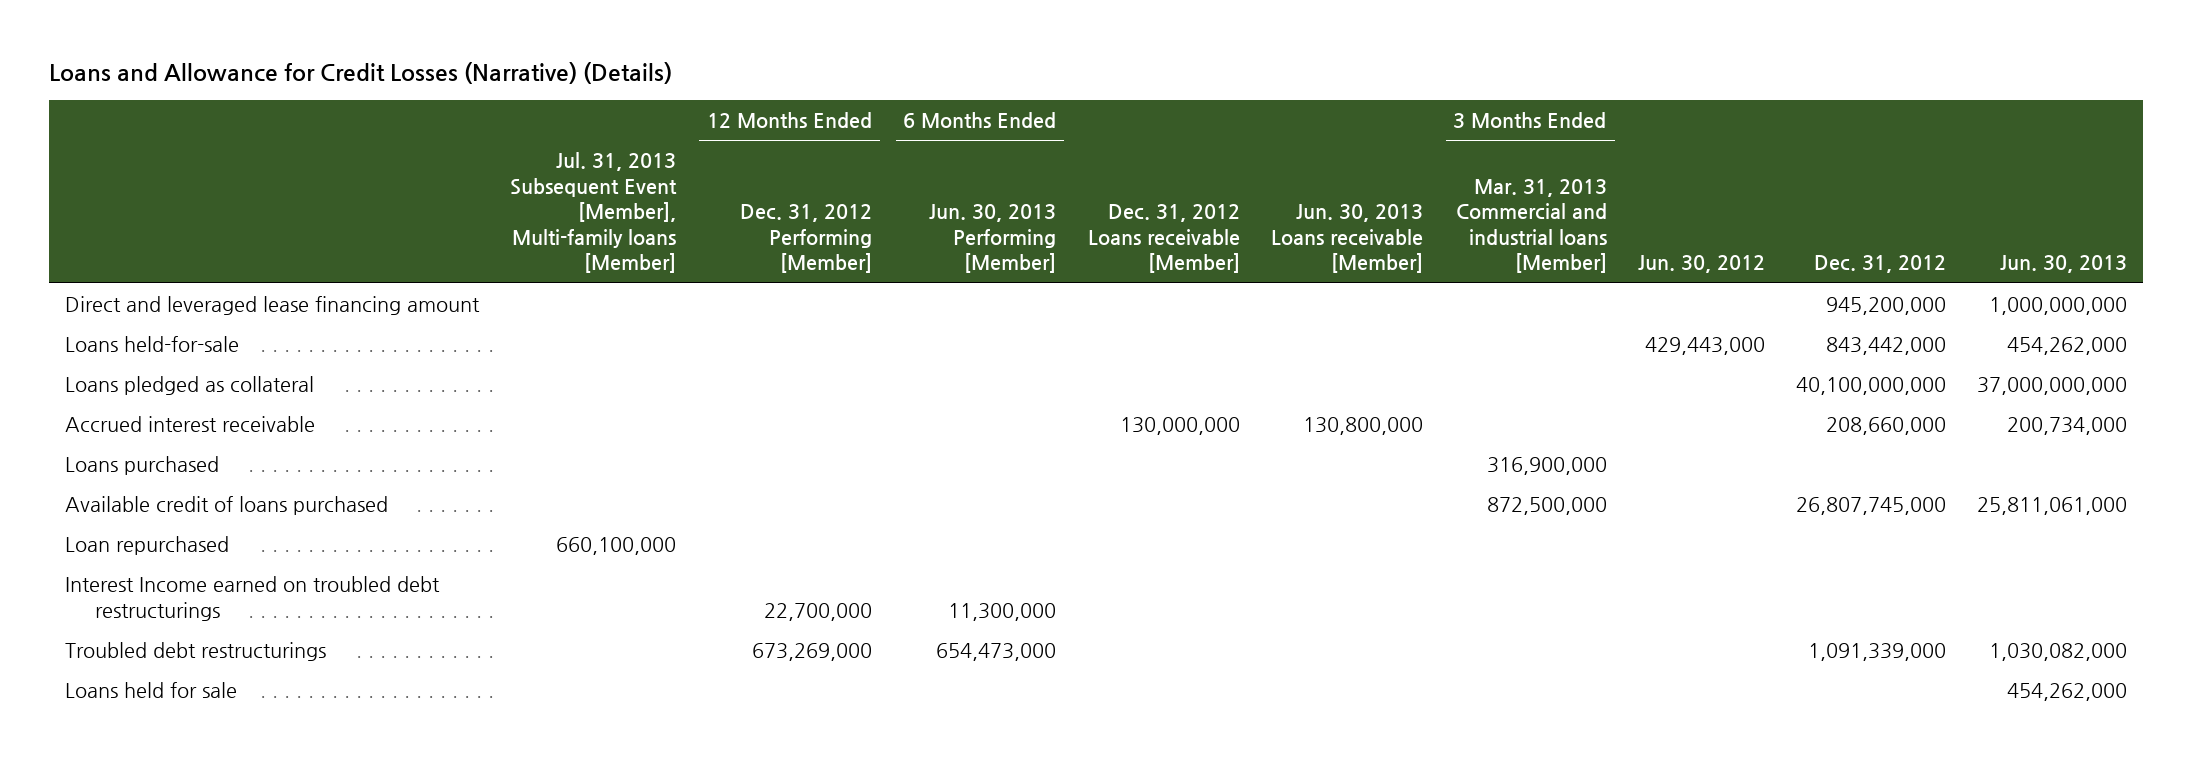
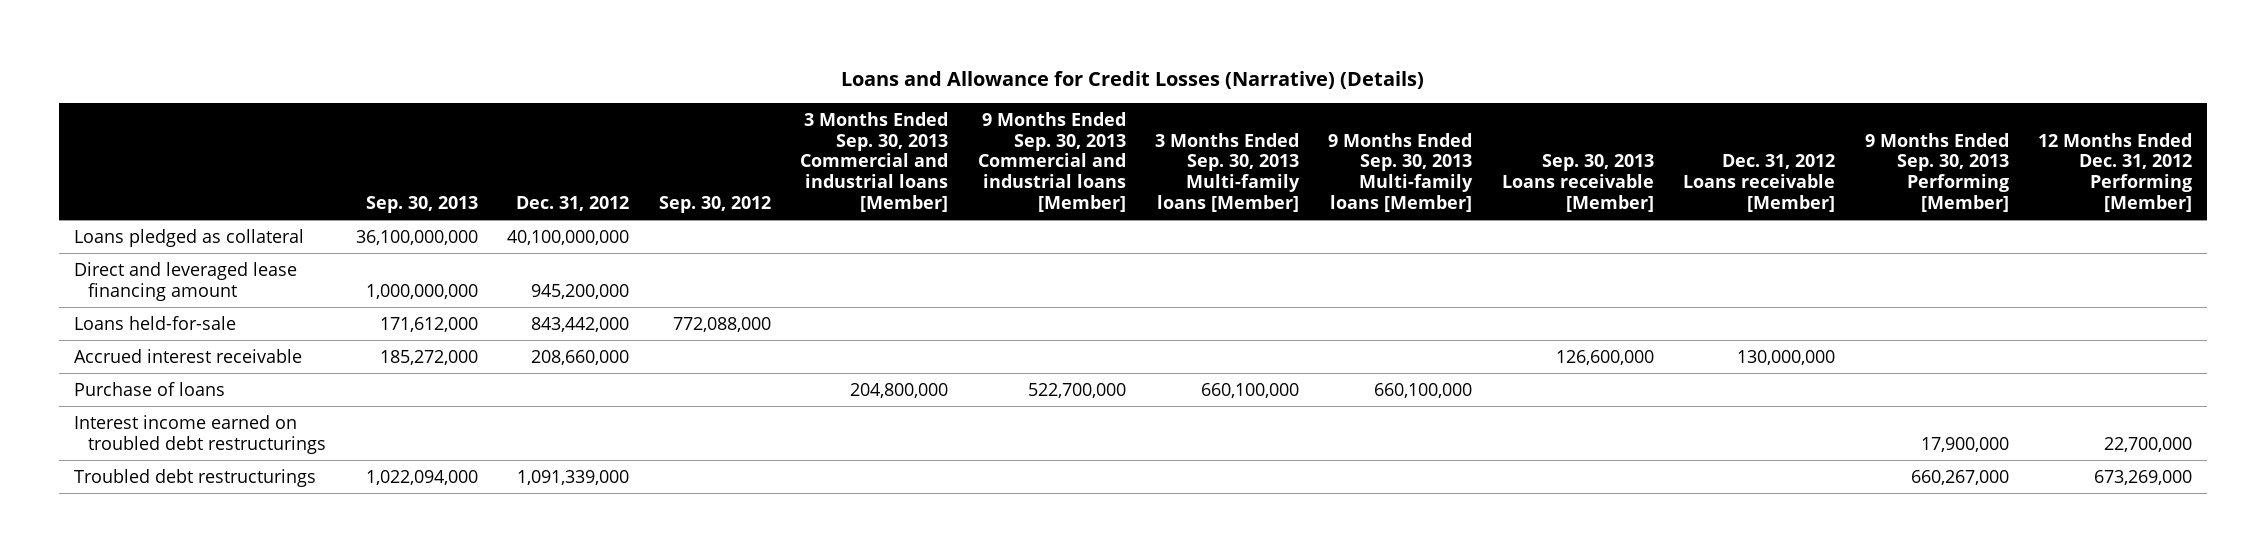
- | Jul. 31, 2013 Subsequent Event [Member], Multi-family loans [Member] | 12 Months Ended Dec. 31, 2012 Performing [Member] | 6 Months Ended Jun. 30, 2013 Performing [Member] | Dec. 31, 2012 Loans receivable [Member] | Jun. 30, 2013 Loans receivable [Member] | 3 Months Ended Mar. 31, 2013 Commercial and industrial loans [Member] | Jun. 30, 2012 | Dec. 31, 2012 | Jun. 30, 2013
+ | Sep. 30, 2013 | Dec. 31, 2012 | Sep. 30, 2012 | 3 Months Ended Sep. 30, 2013 Commercial and industrial loans [Member] | 9 Months Ended Sep. 30, 2013 Commercial and industrial loans [Member] | 3 Months Ended Sep. 30, 2013 Multi-family loans [Member] | 9 Months Ended Sep. 30, 2013 Multi-family loans [Member] | Sep. 30, 2013 Loans receivable [Member] | Dec. 31, 2012 Loans receivable [Member] | 9 Months Ended Sep. 30, 2013 Performing [Member] | 12 Months Ended Dec. 31, 2012 Performing [Member]
moved up: Loans pledged as collateral | 36,100,000,000 | 40,100,000,000 | | | | | | | | |
- Loans purchased | | | | | | 316,900,000 | | |
- Available credit of loans purchased | | | | | | 872,500,000 | | 26,807,745,000 | 25,811,061,000
- Loan repurchased | 660,100,000 | | | | | | | |
- Interest Income earned on troubled debt restructurings | | 22,700,000 | 11,300,000 | | | | | |
+ Purchase of loans | | | | 204,800,000 | 522,700,000 | 660,100,000 | 660,100,000 | | | |
+ Interest income earned on troubled debt restructurings | | | | | | | | | | 17,900,000 | 22,700,000
- Loans held for sale | | | | | | | | | 454,262,000

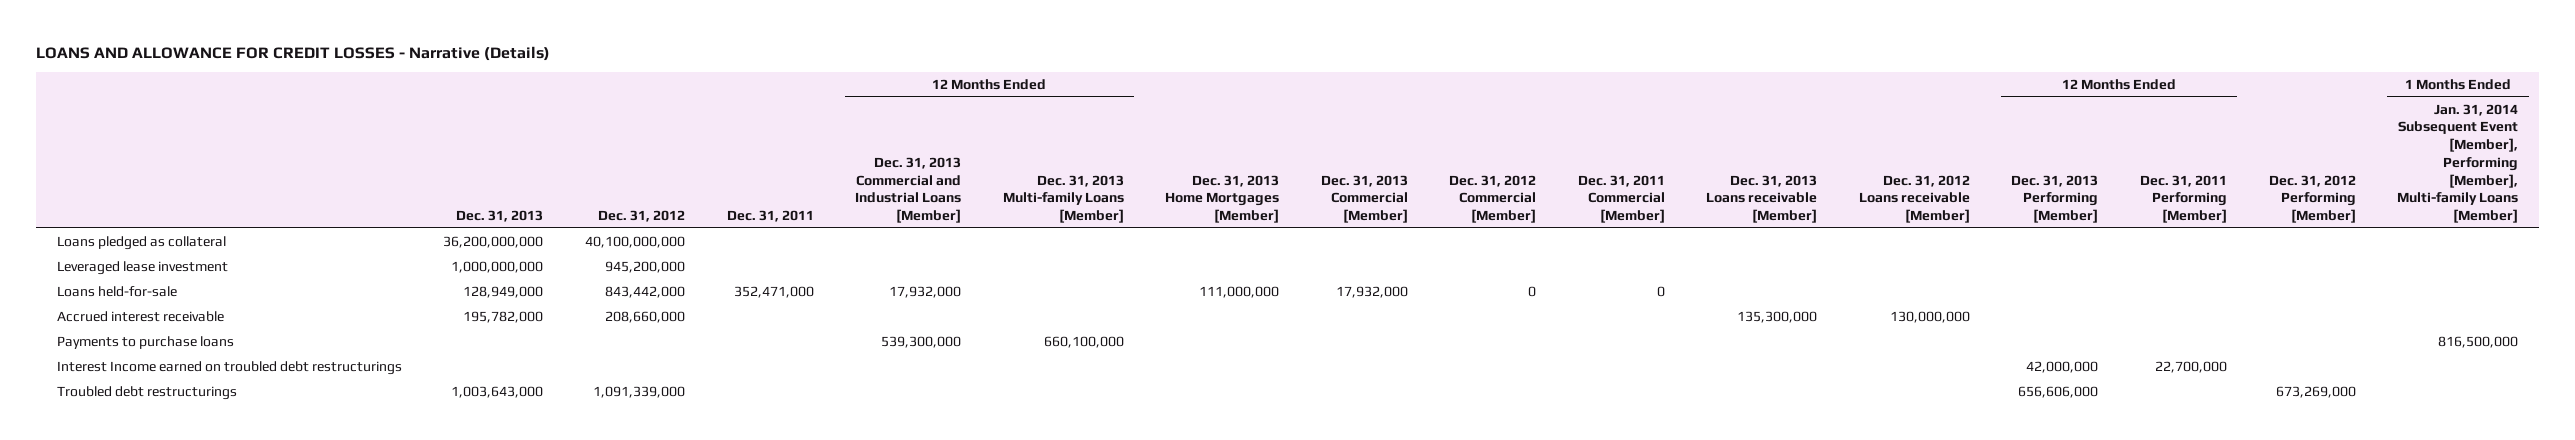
- Loans and Allowance for Credit Losses (Narrative) (Details)
+ LOANS AND ALLOWANCE FOR CREDIT LOSSES - Narrative (Details)
- | Sep. 30, 2013 | Dec. 31, 2012 | Sep. 30, 2012 | 3 Months Ended Sep. 30, 2013 Commercial and industrial loans [Member] | 9 Months Ended Sep. 30, 2013 Commercial and industrial loans [Member] | 3 Months Ended Sep. 30, 2013 Multi-family loans [Member] | 9 Months Ended Sep. 30, 2013 Multi-family loans [Member] | Sep. 30, 2013 Loans receivable [Member] | Dec. 31, 2012 Loans receivable [Member] | 9 Months Ended Sep. 30, 2013 Performing [Member] | 12 Months Ended Dec. 31, 2012 Performing [Member]
+ | Dec. 31, 2013 | Dec. 31, 2012 | Dec. 31, 2011 | 12 Months Ended Dec. 31, 2013 Commercial and Industrial Loans [Member] | 12 Months Ended Dec. 31, 2013 Multi-family Loans [Member] | Dec. 31, 2013 Home Mortgages [Member] | Dec. 31, 2013 Commercial [Member] | Dec. 31, 2012 Commercial [Member] | Dec. 31, 2011 Commercial [Member] | Dec. 31, 2013 Loans receivable [Member] | Dec. 31, 2012 Loans receivable [Member] | 12 Months Ended Dec. 31, 2013 Performing [Member] | 12 Months Ended Dec. 31, 2011 Performing [Member] | Dec. 31, 2012 Performing [Member] | 1 Months Ended Jan. 31, 2014 Subsequent Event [Member], Performing [Member], Multi-family Loans [Member]
- Direct and leveraged lease financing amount | 1,000,000,000 | 945,200,000 | | | | | | | | |
+ Leveraged lease investment | 1,000,000,000 | 945,200,000 | | | | | | | | | | | | |
- Purchase of loans | | | | 204,800,000 | 522,700,000 | 660,100,000 | 660,100,000 | | | |
- Interest income earned on troubled debt restructurings | | | | | | | | | | 17,900,000 | 22,700,000
+ Payments to purchase loans | | | | 539,300,000 | 660,100,000 | | | | | | | | | | 816,500,000
+ Interest Income earned on troubled debt restructurings | | | | | | | | | | | | 42,000,000 | 22,700,000 | |

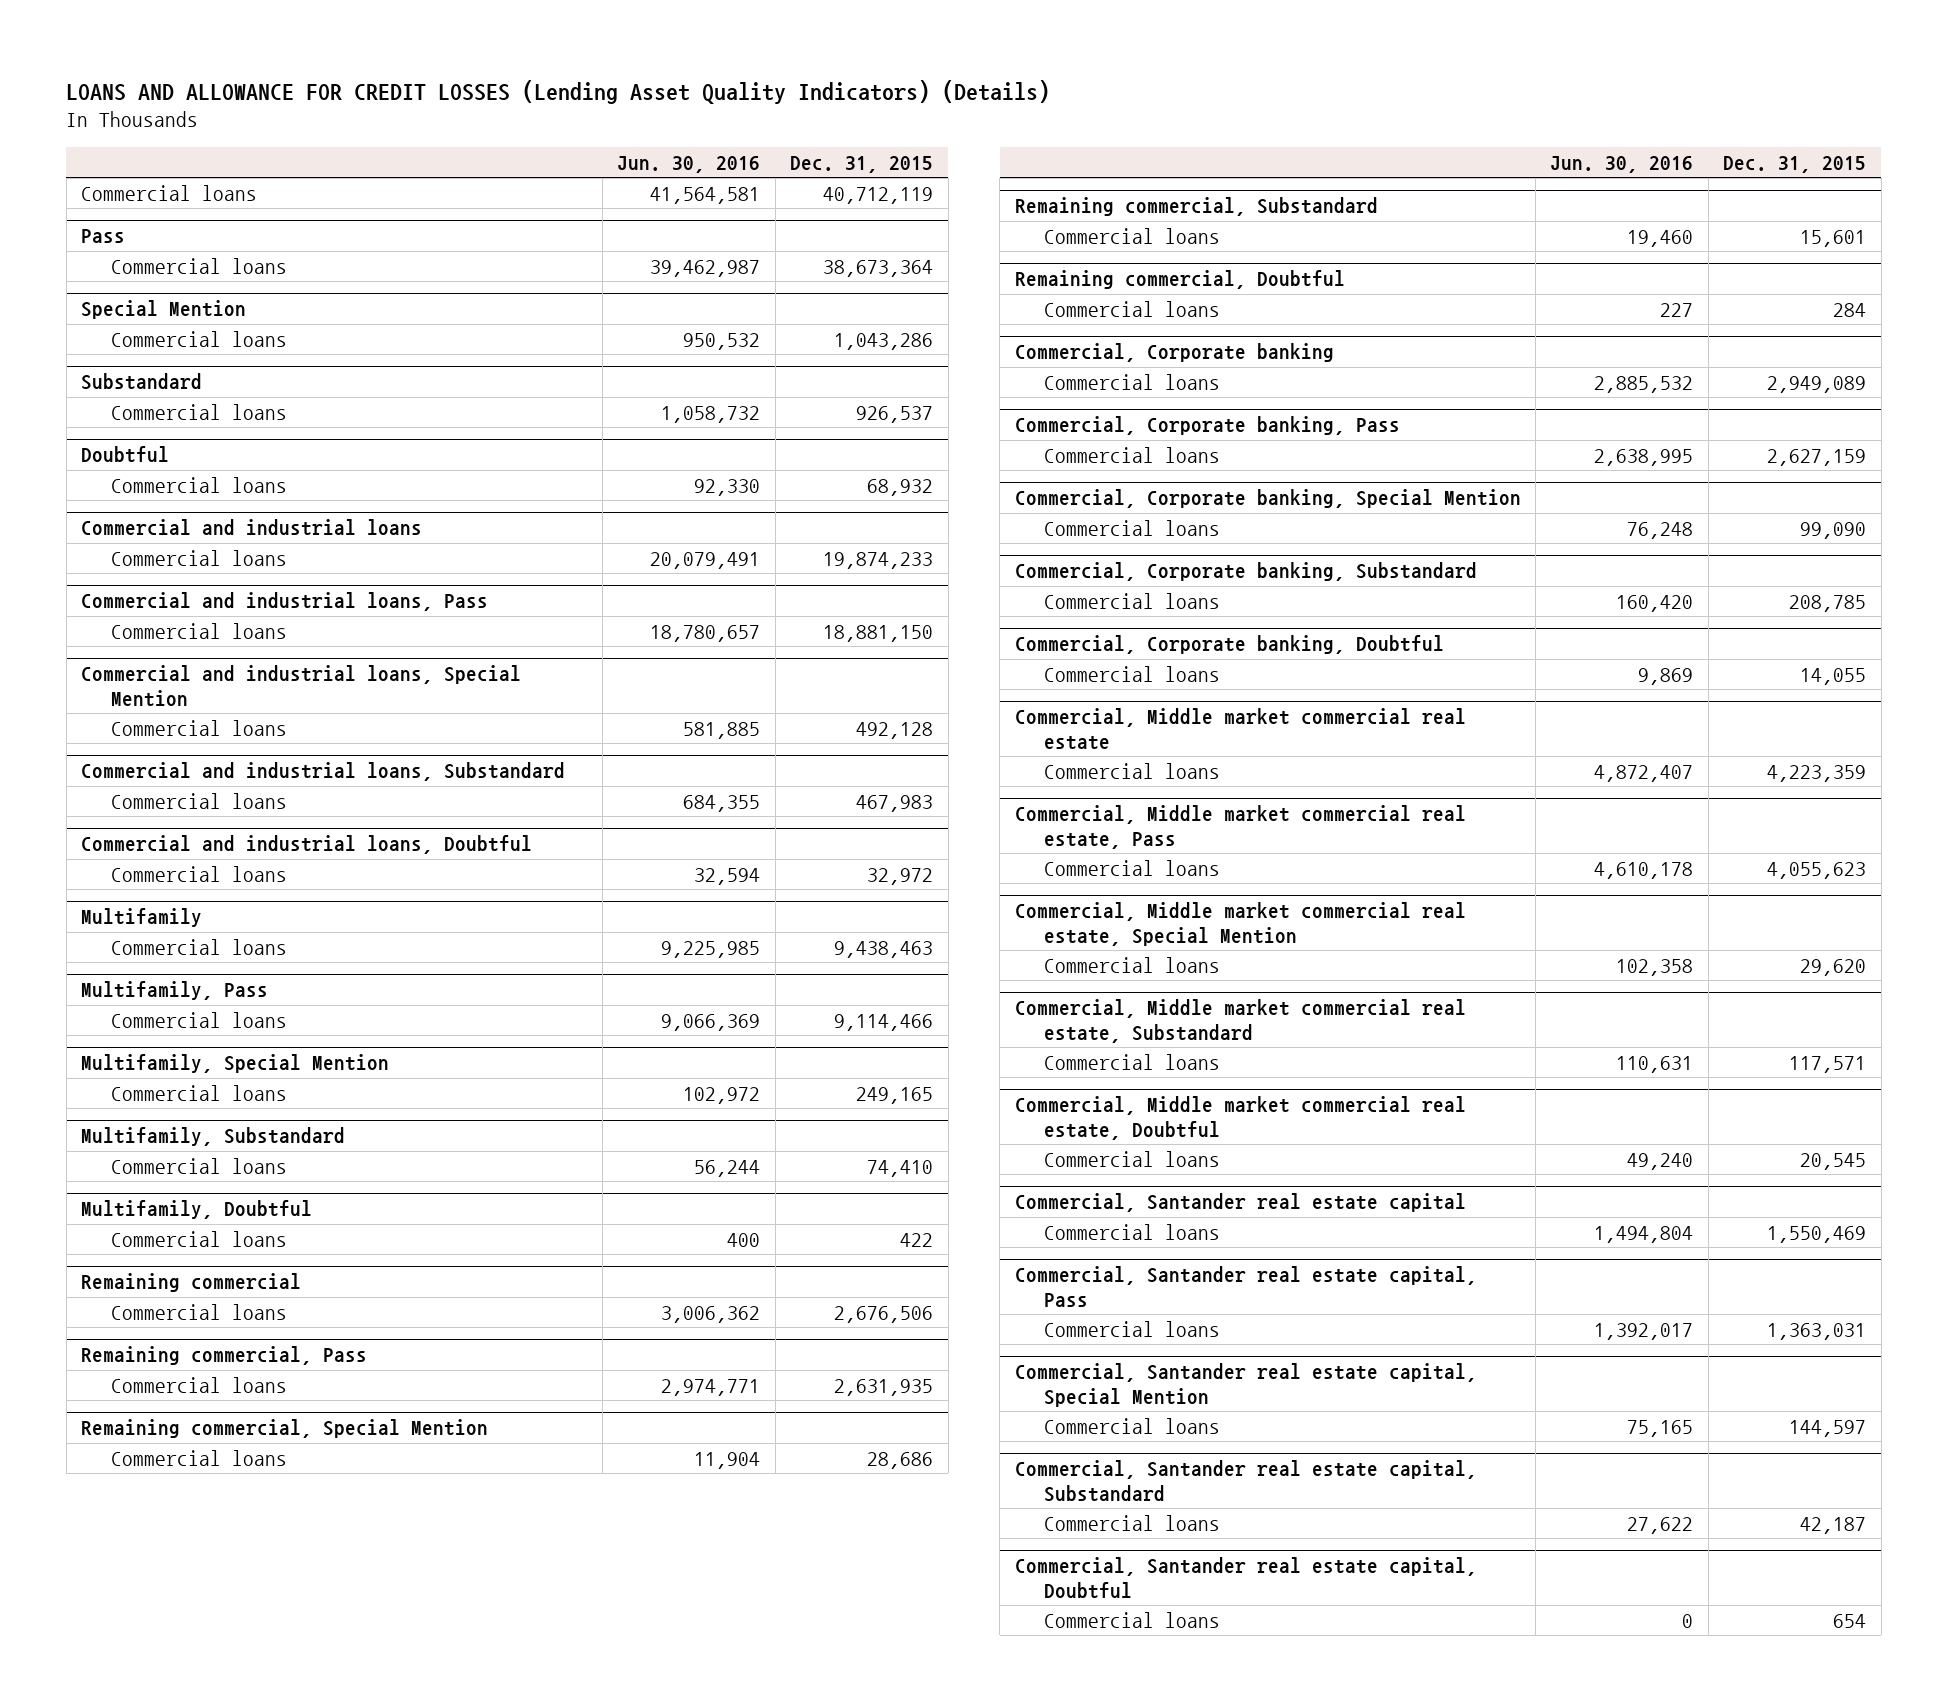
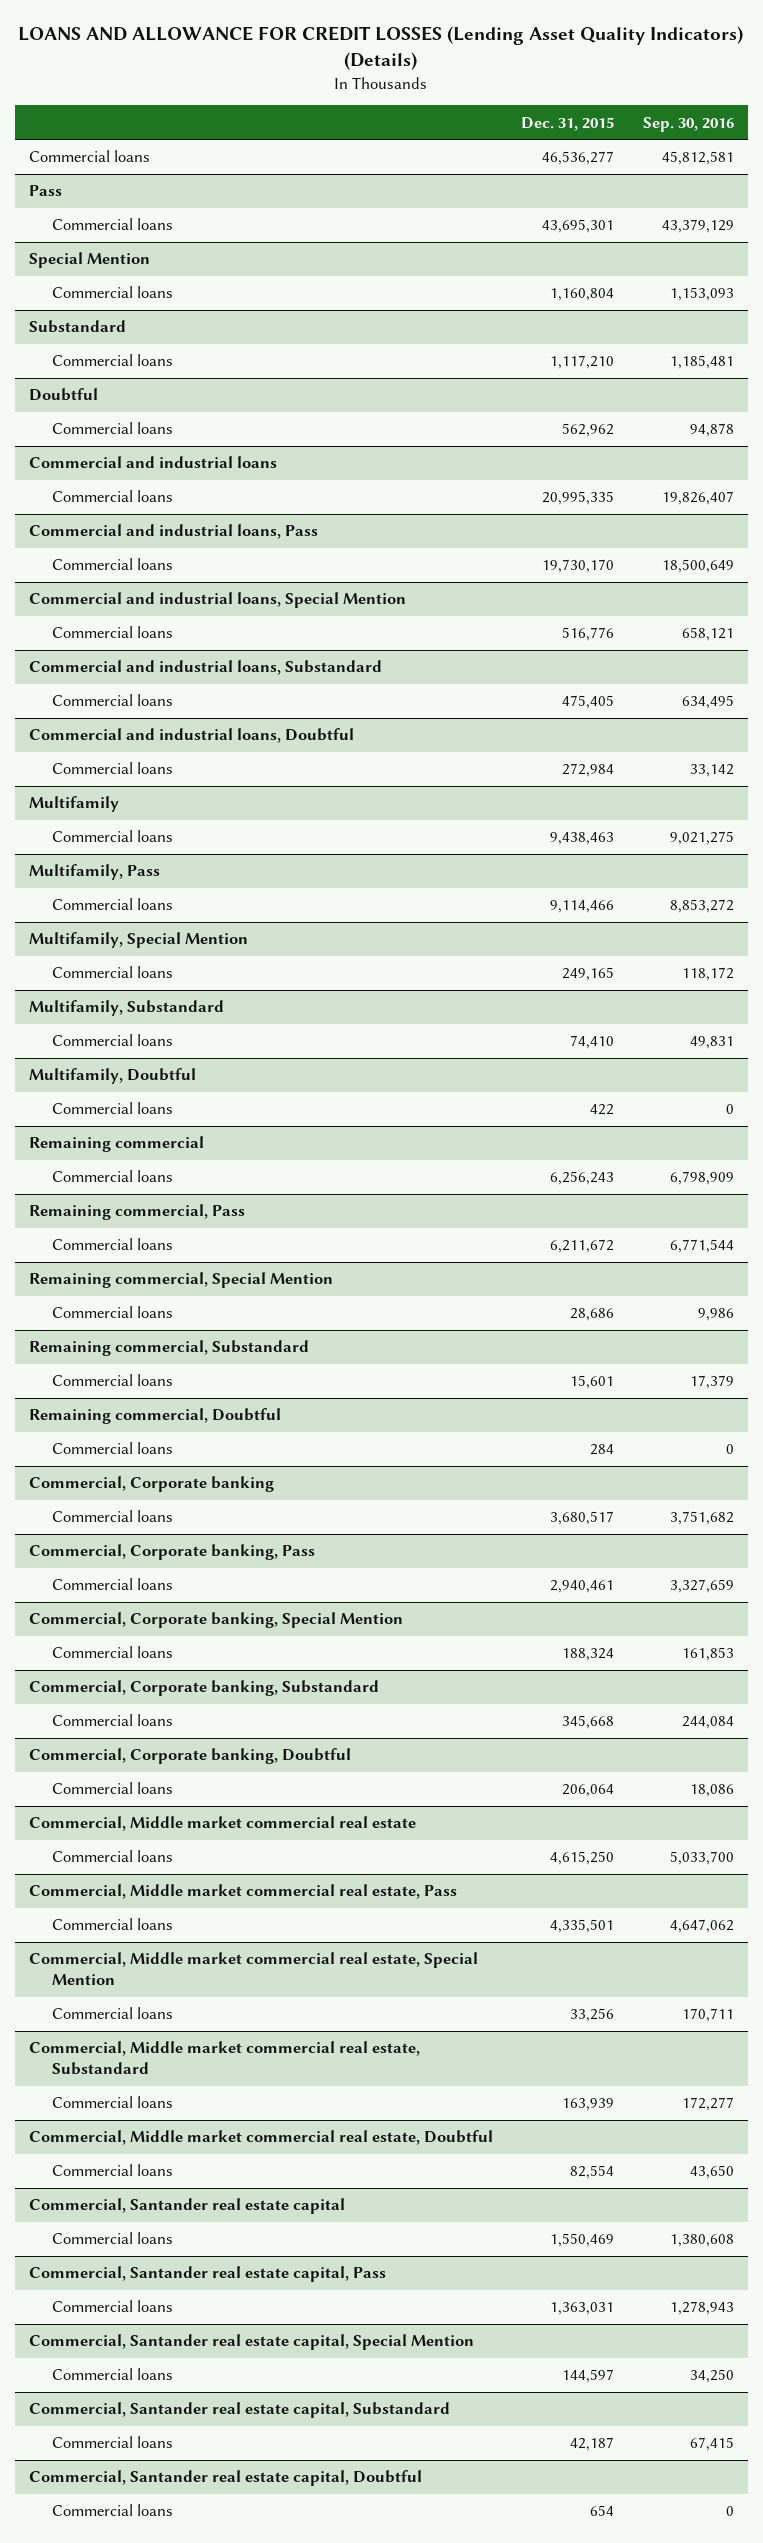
- | Jun. 30, 2016 | Dec. 31, 2015
+ | Dec. 31, 2015 | Sep. 30, 2016
- Commercial loans | 41,564,581 | 40,712,119
+ Commercial loans | 46,536,277 | 45,812,581
@ Pass
- Commercial loans | 39,462,987 | 38,673,364
+ Commercial loans | 43,695,301 | 43,379,129
@ Special Mention
- Commercial loans | 950,532 | 1,043,286
+ Commercial loans | 1,160,804 | 1,153,093
@ Substandard
- Commercial loans | 1,058,732 | 926,537
+ Commercial loans | 1,117,210 | 1,185,481
@ Doubtful
- Commercial loans | 92,330 | 68,932
+ Commercial loans | 562,962 | 94,878
@ Commercial and industrial loans
- Commercial loans | 20,079,491 | 19,874,233
+ Commercial loans | 20,995,335 | 19,826,407
@ Commercial and industrial loans, Pass
- Commercial loans | 18,780,657 | 18,881,150
+ Commercial loans | 19,730,170 | 18,500,649
@ Commercial and industrial loans, Special Mention
- Commercial loans | 581,885 | 492,128
+ Commercial loans | 516,776 | 658,121
@ Commercial and industrial loans, Substandard
- Commercial loans | 684,355 | 467,983
+ Commercial loans | 475,405 | 634,495
@ Commercial and industrial loans, Doubtful
- Commercial loans | 32,594 | 32,972
+ Commercial loans | 272,984 | 33,142
@ Remaining commercial
- Commercial loans | 3,006,362 | 2,676,506
+ Commercial loans | 6,256,243 | 6,798,909
@ Remaining commercial, Pass
- Commercial loans | 2,974,771 | 2,631,935
+ Commercial loans | 6,211,672 | 6,771,544
@ Commercial, Corporate banking
- Commercial loans | 2,885,532 | 2,949,089
+ Commercial loans | 3,680,517 | 3,751,682
@ Commercial, Corporate banking, Pass
- Commercial loans | 2,638,995 | 2,627,159
+ Commercial loans | 2,940,461 | 3,327,659
@ Commercial, Corporate banking, Special Mention
- Commercial loans | 76,248 | 99,090
+ Commercial loans | 188,324 | 161,853
@ Commercial, Corporate banking, Substandard
- Commercial loans | 160,420 | 208,785
+ Commercial loans | 345,668 | 244,084
@ Commercial, Corporate banking, Doubtful
- Commercial loans | 9,869 | 14,055
+ Commercial loans | 206,064 | 18,086
@ Commercial, Middle market commercial real estate
- Commercial loans | 4,872,407 | 4,223,359
+ Commercial loans | 4,615,250 | 5,033,700
@ Commercial, Middle market commercial real estate, Pass
- Commercial loans | 4,610,178 | 4,055,623
+ Commercial loans | 4,335,501 | 4,647,062
@ Commercial, Middle market commercial real estate, Special Mention
- Commercial loans | 102,358 | 29,620
+ Commercial loans | 33,256 | 170,711
@ Commercial, Middle market commercial real estate, Substandard
- Commercial loans | 110,631 | 117,571
+ Commercial loans | 163,939 | 172,277
@ Commercial, Middle market commercial real estate, Doubtful
- Commercial loans | 49,240 | 20,545
+ Commercial loans | 82,554 | 43,650

